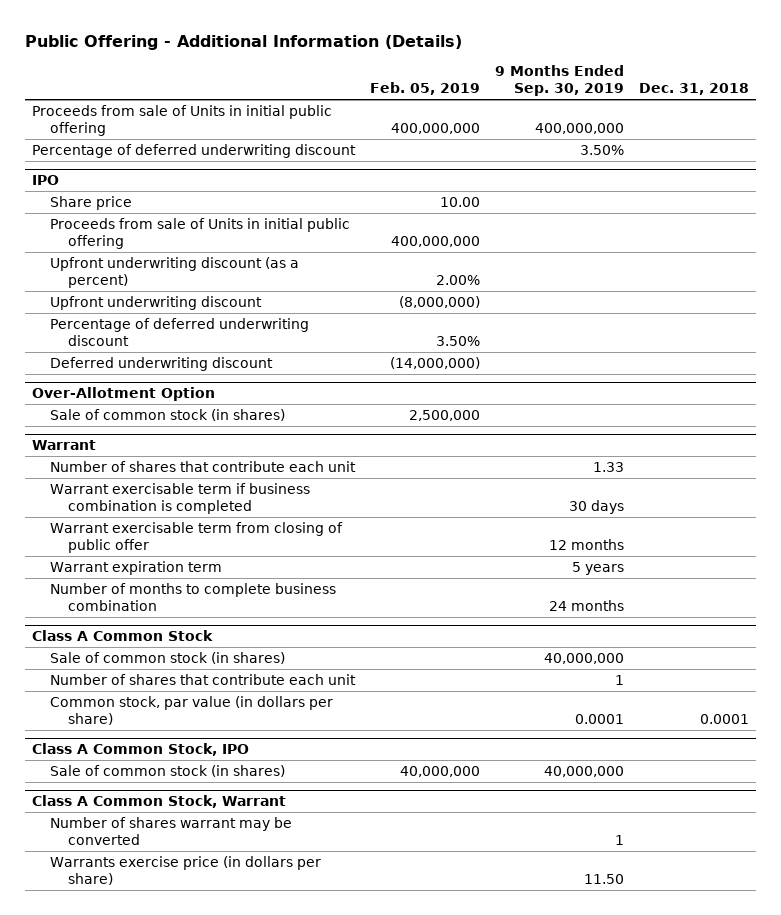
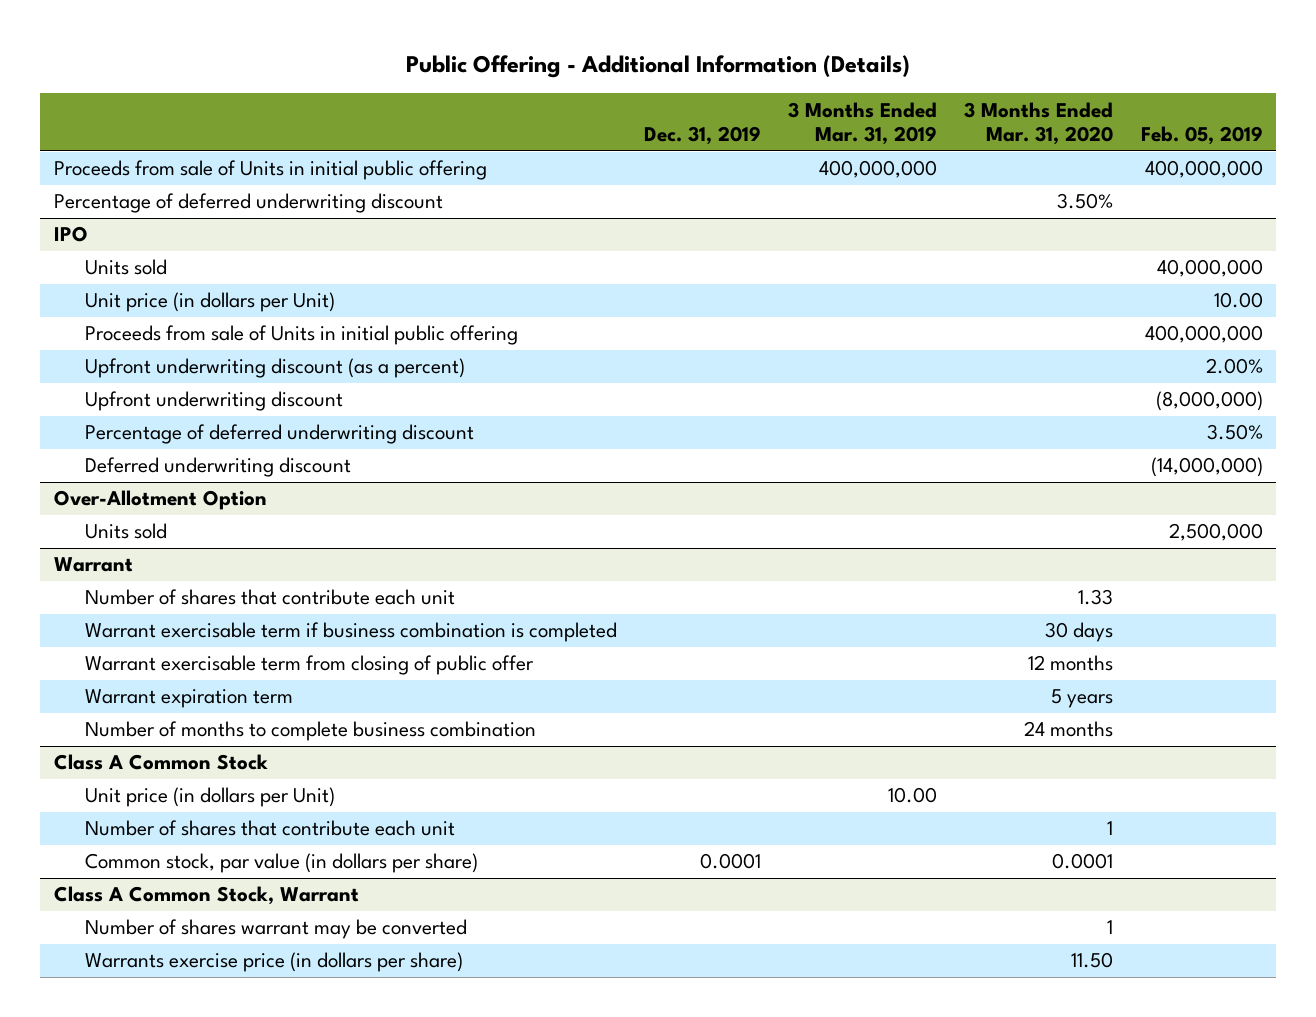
- | Feb. 05, 2019 | 9 Months Ended Sep. 30, 2019 | Dec. 31, 2018
+ | Dec. 31, 2019 | 3 Months Ended Mar. 31, 2019 | 3 Months Ended Mar. 31, 2020 | Feb. 05, 2019
@ IPO
- Share price | 10.00 | |
+ Units sold | | | | 40,000,000
+ Unit price (in dollars per Unit) | | | | 10.00
@ Over-Allotment Option
- Sale of common stock (in shares) | 2,500,000 | |
+ Units sold | | | | 2,500,000
@ Class A Common Stock
- Sale of common stock (in shares) | | 40,000,000 |
+ Unit price (in dollars per Unit) | | 10.00 | |
- Class A Common Stock, IPO
- Sale of common stock (in shares) | 40,000,000 | 40,000,000 |

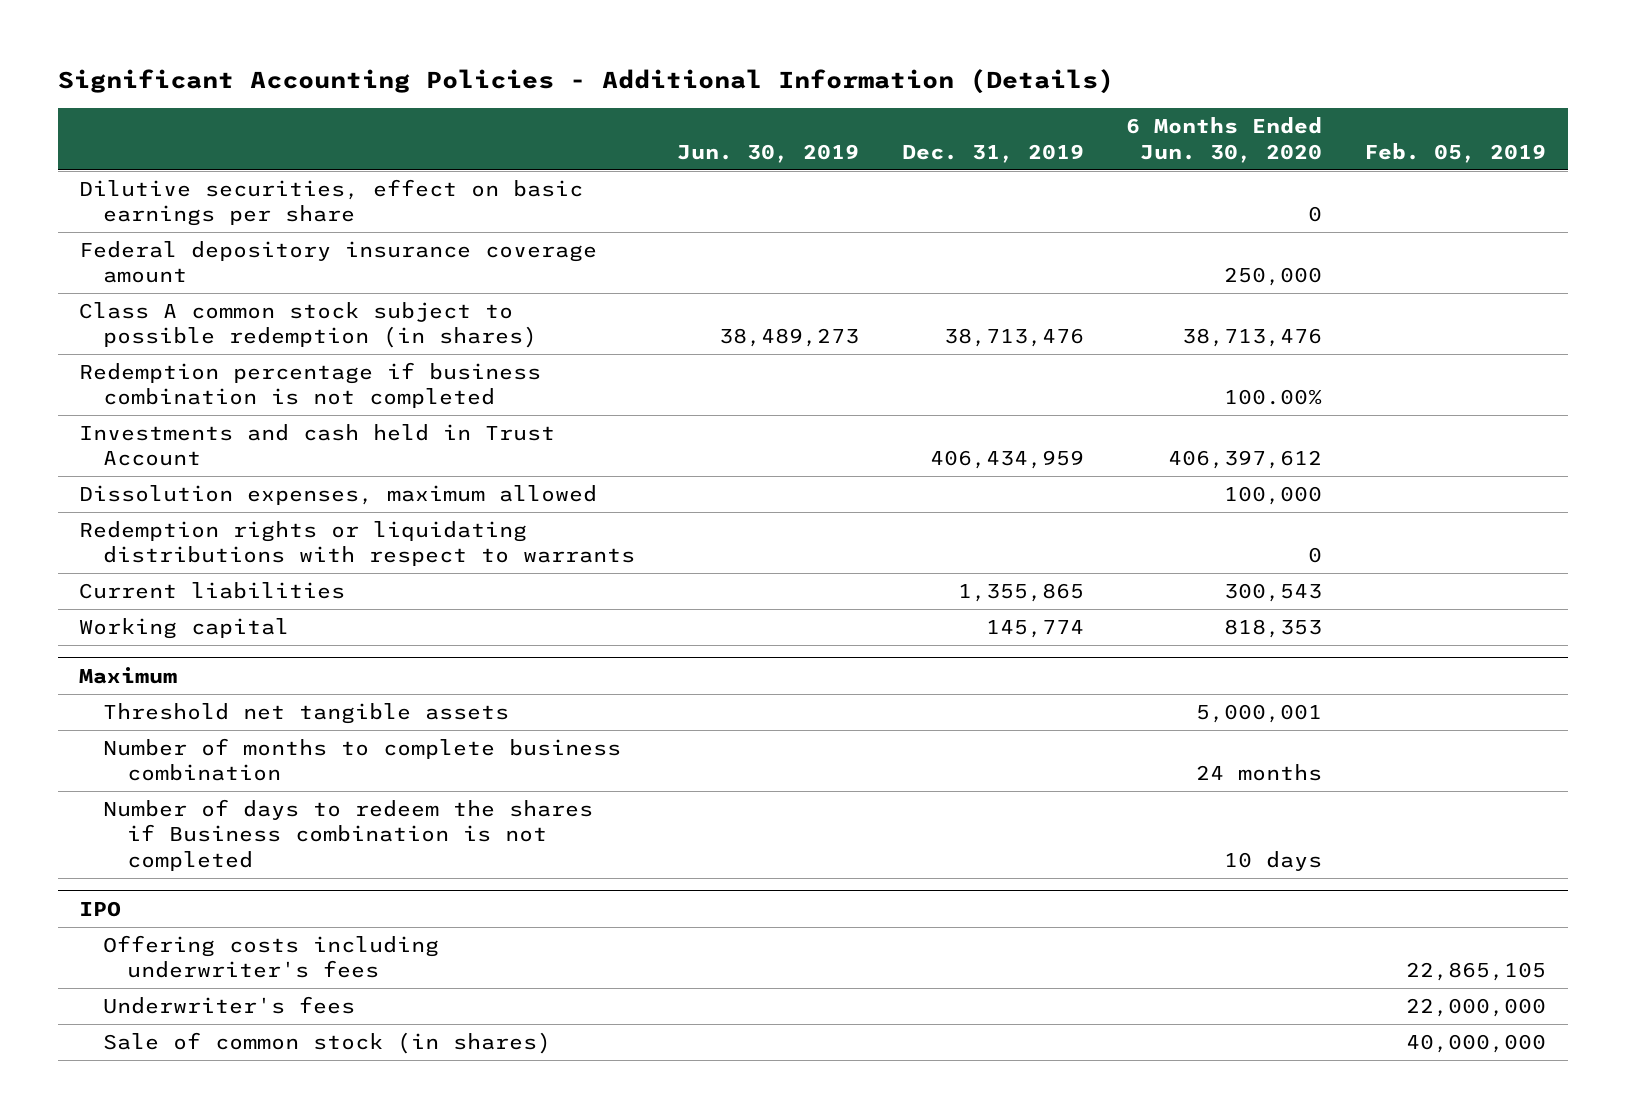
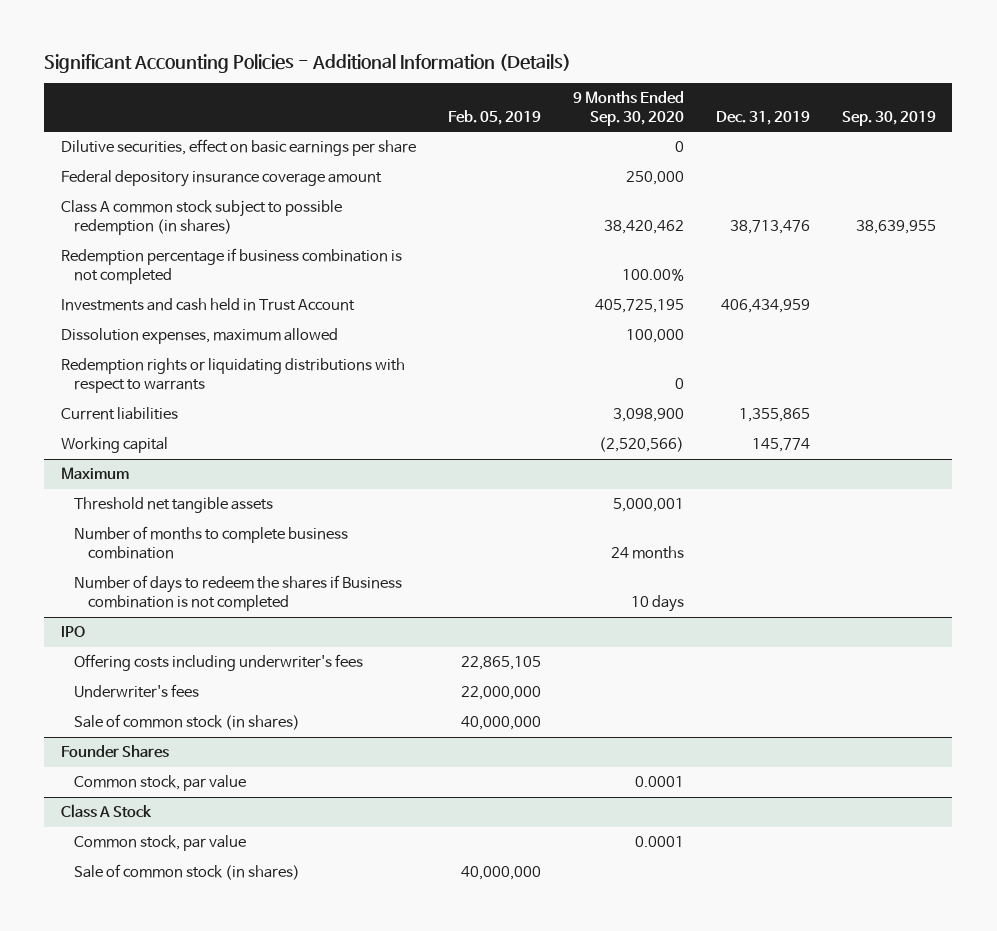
- | Jun. 30, 2019 | Dec. 31, 2019 | 6 Months Ended Jun. 30, 2020 | Feb. 05, 2019
+ | Feb. 05, 2019 | 9 Months Ended Sep. 30, 2020 | Dec. 31, 2019 | Sep. 30, 2019
+ Founder Shares
+ Common stock, par value | | 0.0001 | |
+ Class A Stock
+ Common stock, par value | | 0.0001 | |
+ Sale of common stock (in shares) | 40,000,000 | | |

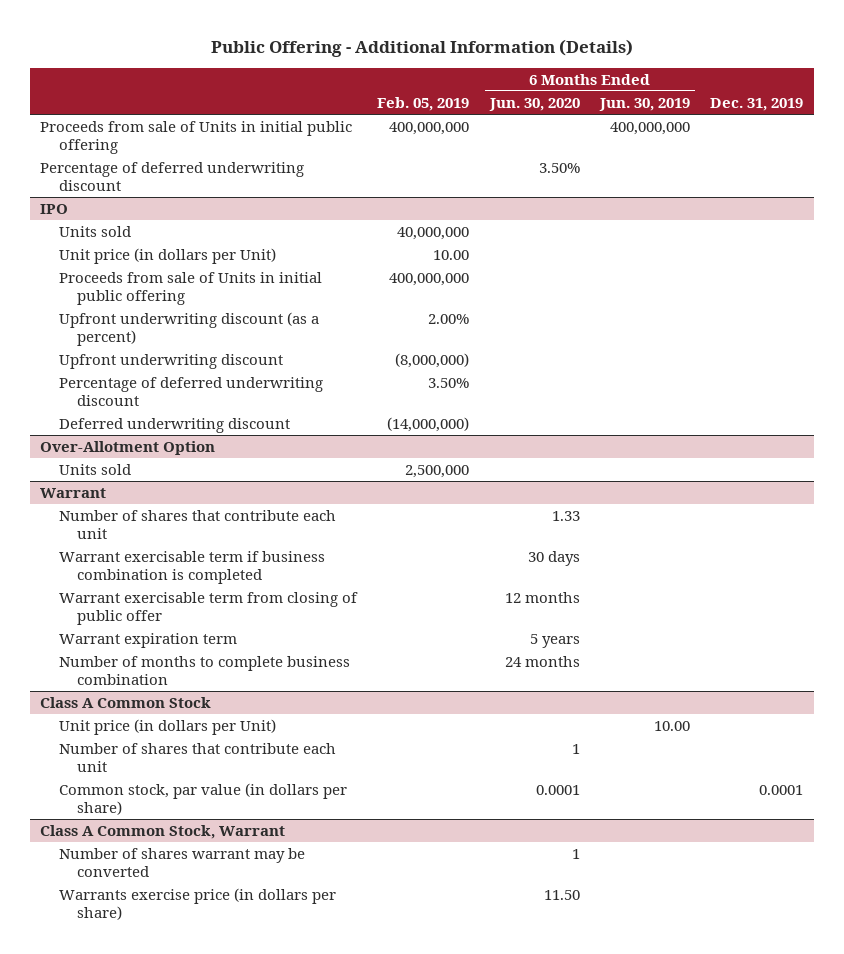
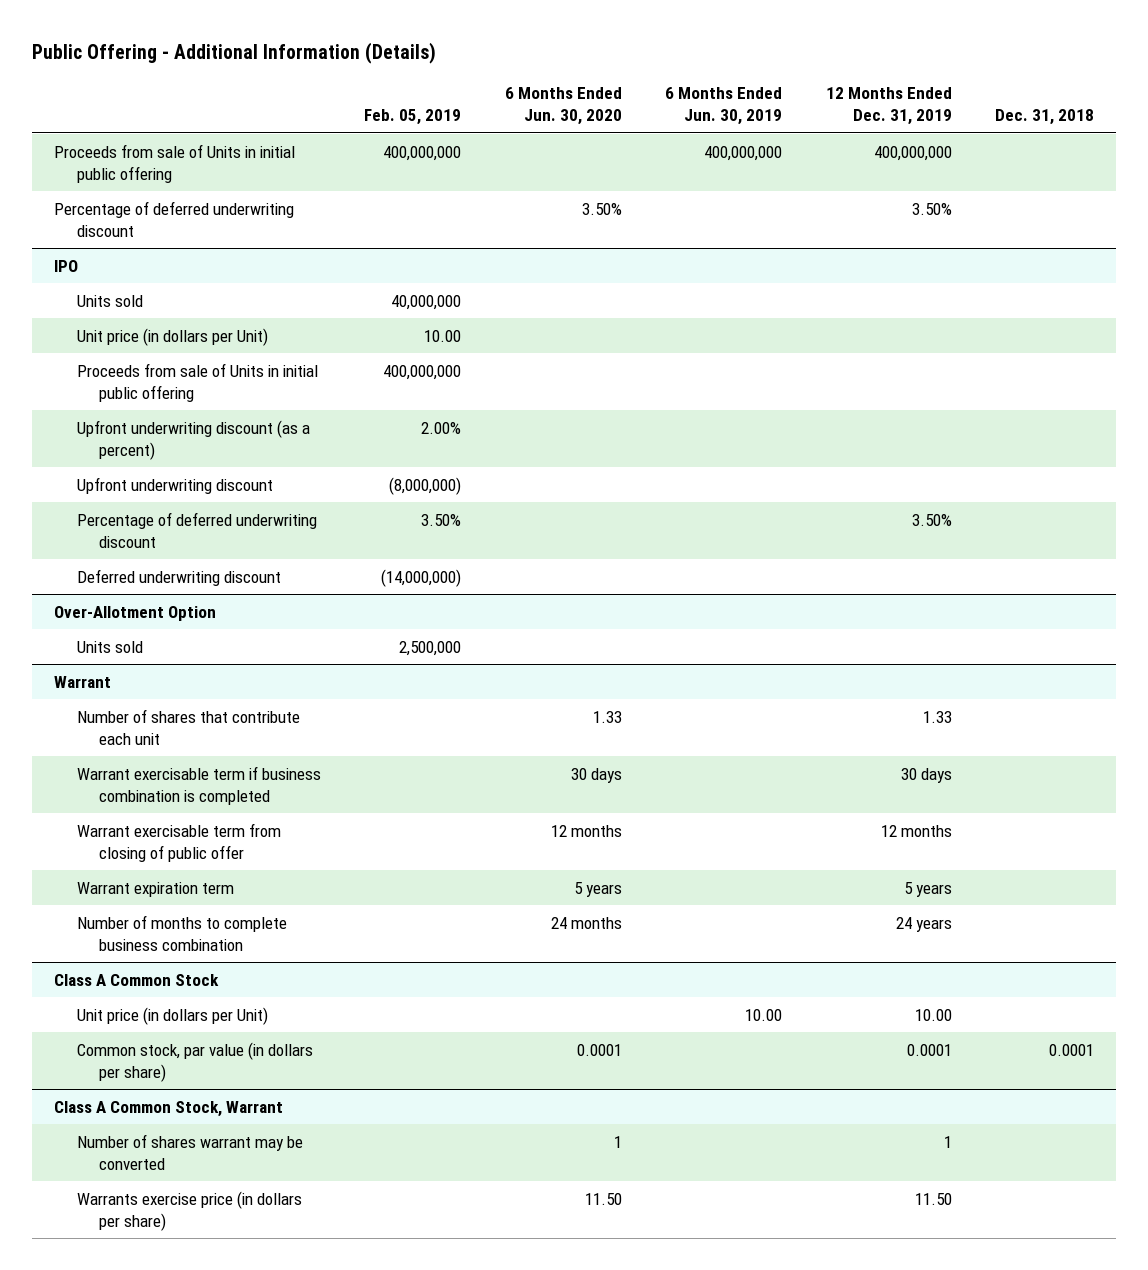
- | Feb. 05, 2019 | 6 Months Ended Jun. 30, 2020 | 6 Months Ended Jun. 30, 2019 | Dec. 31, 2019
+ | Feb. 05, 2019 | 6 Months Ended Jun. 30, 2020 | 6 Months Ended Jun. 30, 2019 | 12 Months Ended Dec. 31, 2019 | Dec. 31, 2018
@ Class A Common Stock
- Number of shares that contribute each unit | | 1 | |

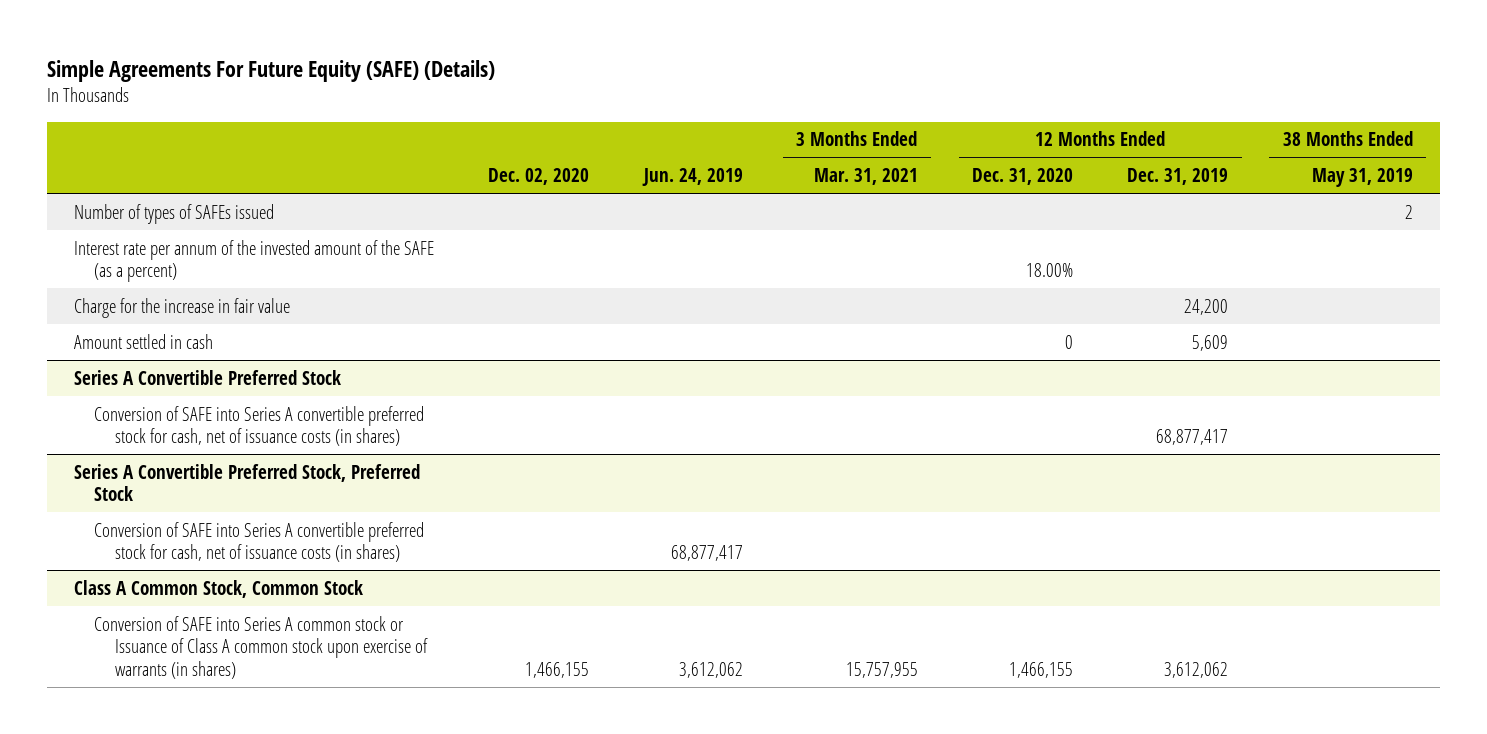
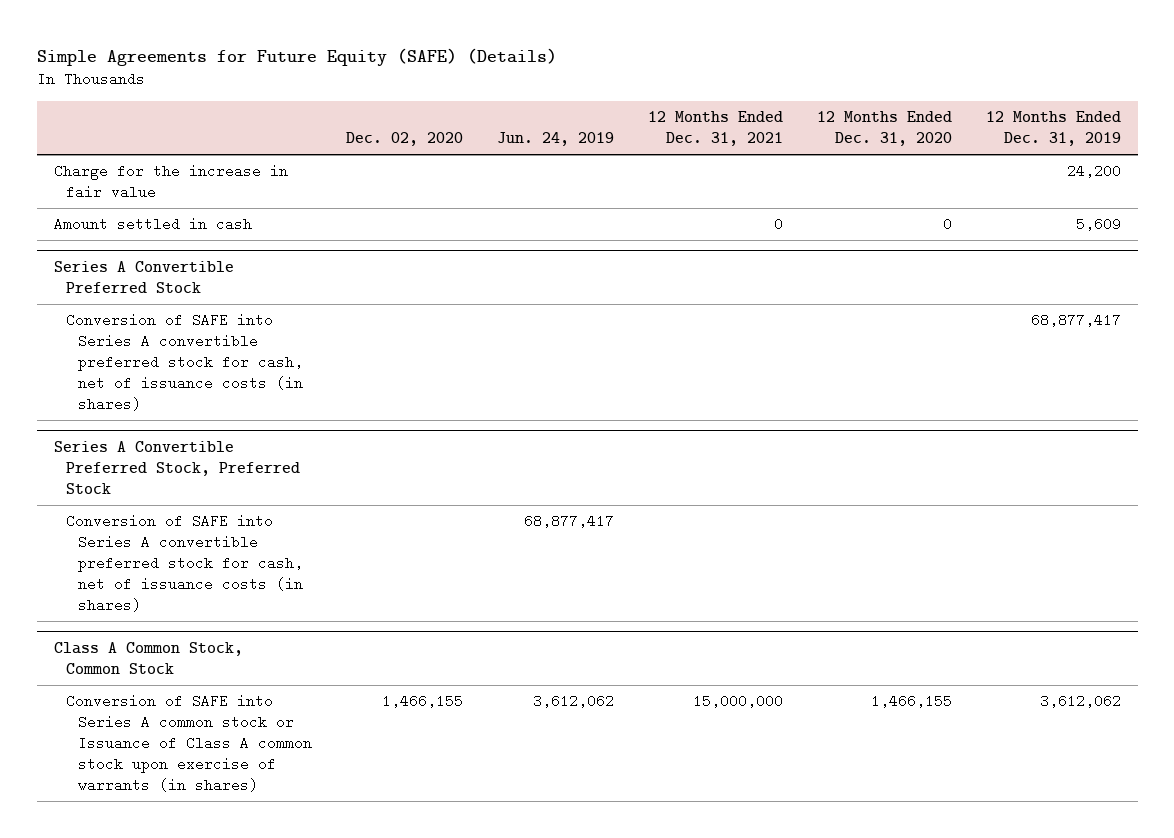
- Simple Agreements For Future Equity (SAFE) (Details)
+ Simple Agreements for Future Equity (SAFE) (Details)
- | Dec. 02, 2020 | Jun. 24, 2019 | 3 Months Ended Mar. 31, 2021 | 12 Months Ended Dec. 31, 2020 | 12 Months Ended Dec. 31, 2019 | 38 Months Ended May 31, 2019
+ | Dec. 02, 2020 | Jun. 24, 2019 | 12 Months Ended Dec. 31, 2021 | 12 Months Ended Dec. 31, 2020 | 12 Months Ended Dec. 31, 2019
- Number of types of SAFEs issued | | | | | | 2
- Interest rate per annum of the invested amount of the SAFE (as a percent) | | | | 18.00% | |

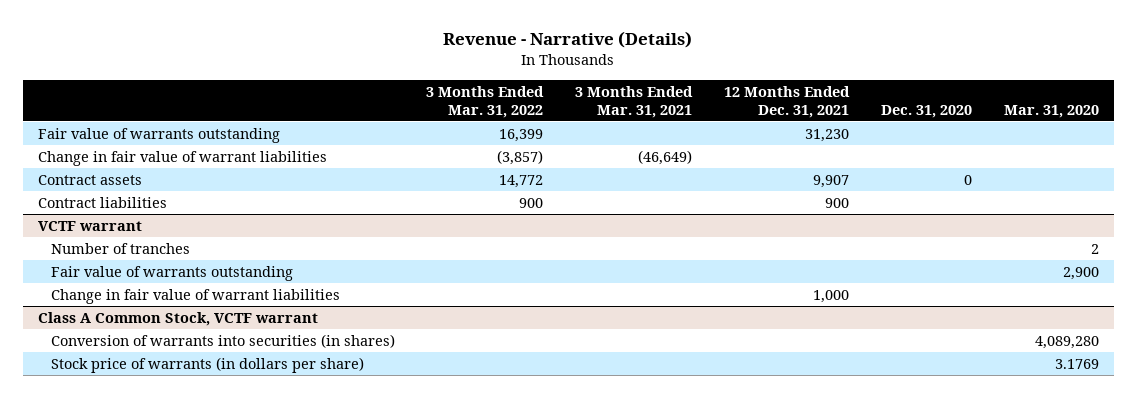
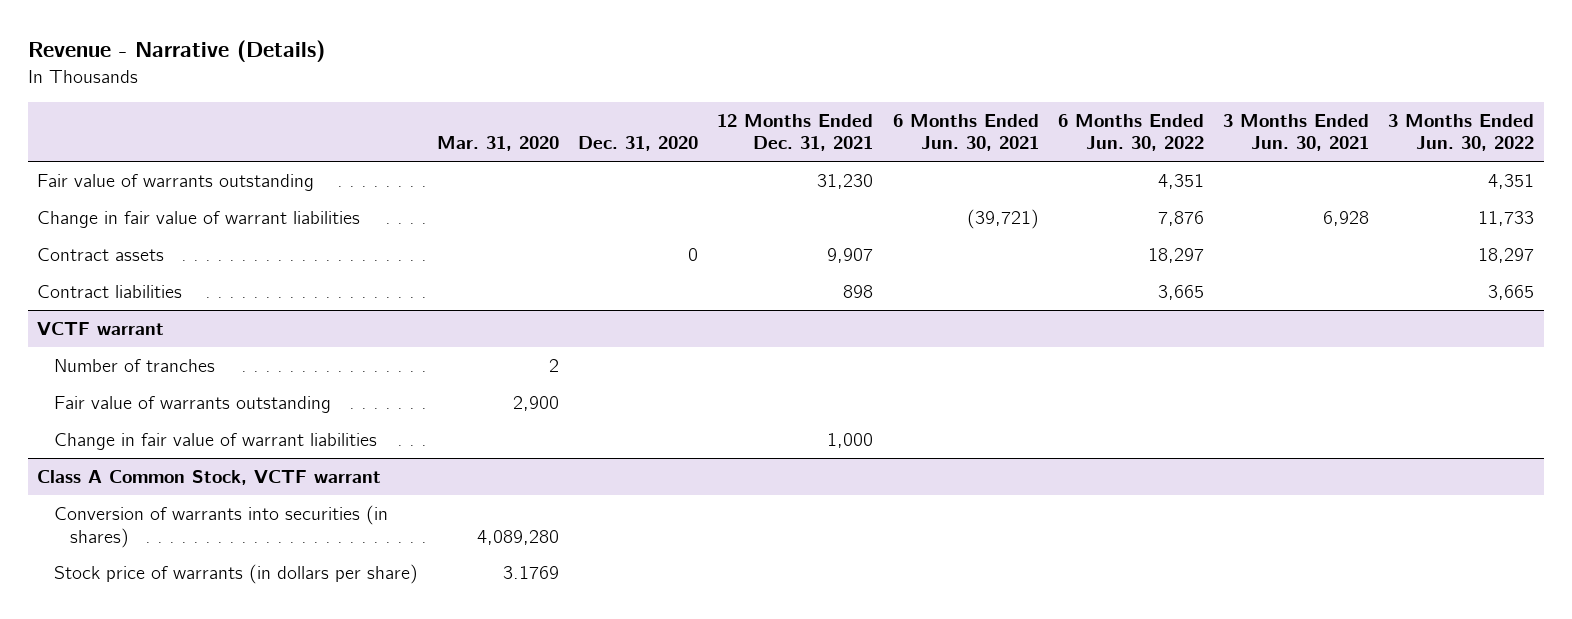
- | 3 Months Ended Mar. 31, 2022 | 3 Months Ended Mar. 31, 2021 | 12 Months Ended Dec. 31, 2021 | Dec. 31, 2020 | Mar. 31, 2020
+ | Mar. 31, 2020 | Dec. 31, 2020 | 12 Months Ended Dec. 31, 2021 | 6 Months Ended Jun. 30, 2021 | 6 Months Ended Jun. 30, 2022 | 3 Months Ended Jun. 30, 2021 | 3 Months Ended Jun. 30, 2022
- Contract liabilities | 900 | | 900 | |
+ Contract liabilities | | | 898 | | 3,665 | | 3,665

